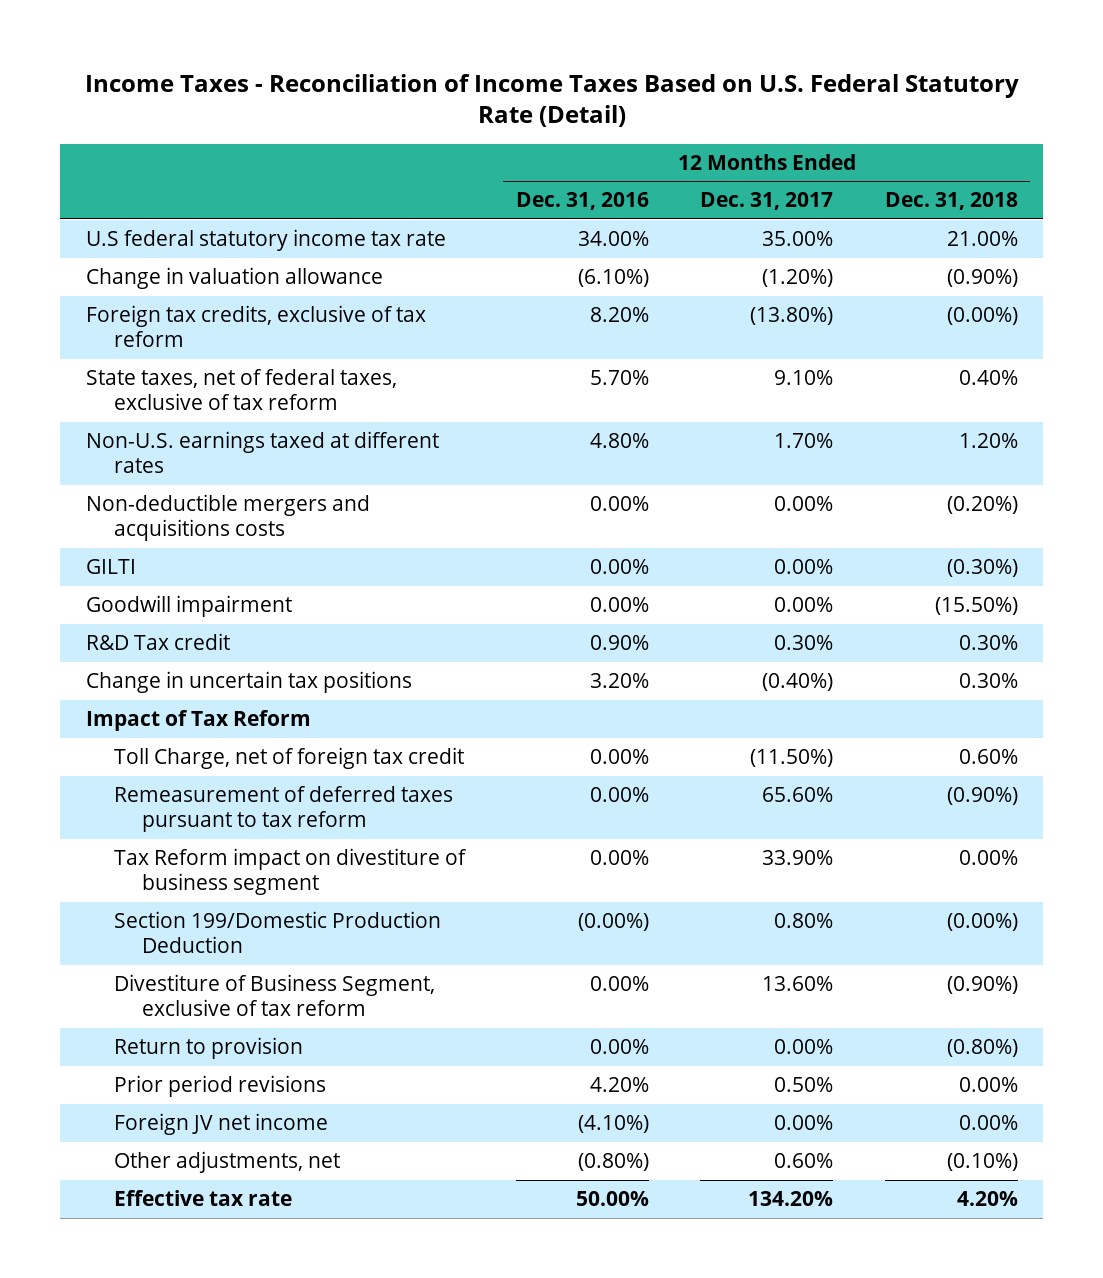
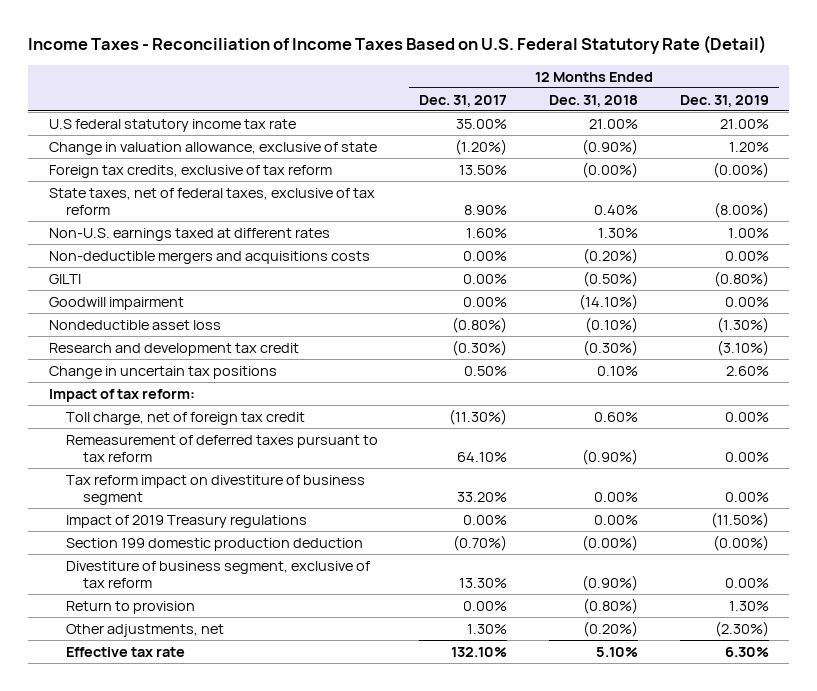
- | 12 Months Ended Dec. 31, 2016 | 12 Months Ended Dec. 31, 2017 | 12 Months Ended Dec. 31, 2018
+ | 12 Months Ended Dec. 31, 2017 | 12 Months Ended Dec. 31, 2018 | 12 Months Ended Dec. 31, 2019
- Change in valuation allowance | (6.10%) | (1.20%) | (0.90%)
- Foreign tax credits, exclusive of tax reform | 8.20% | (13.80%) | (0.00%)
- State taxes, net of federal taxes, exclusive of tax reform | 5.70% | 9.10% | 0.40%
- Non-U.S. earnings taxed at different rates | 4.80% | 1.70% | 1.20%
+ Change in valuation allowance, exclusive of state | (1.20%) | (0.90%) | 1.20%
+ Foreign tax credits, exclusive of tax reform | 13.50% | (0.00%) | (0.00%)
+ State taxes, net of federal taxes, exclusive of tax reform | 8.90% | 0.40% | (8.00%)
+ Non-U.S. earnings taxed at different rates | 1.60% | 1.30% | 1.00%
- GILTI | 0.00% | 0.00% | (0.30%)
- Goodwill impairment | 0.00% | 0.00% | (15.50%)
- R&D Tax credit | 0.90% | 0.30% | 0.30%
- Change in uncertain tax positions | 3.20% | (0.40%) | 0.30%
- Impact of Tax Reform
- Toll Charge, net of foreign tax credit | 0.00% | (11.50%) | 0.60%
- Remeasurement of deferred taxes pursuant to tax reform | 0.00% | 65.60% | (0.90%)
- Tax Reform impact on divestiture of business segment | 0.00% | 33.90% | 0.00%
- Section 199/Domestic Production Deduction | (0.00%) | 0.80% | (0.00%)
- Divestiture of Business Segment, exclusive of tax reform | 0.00% | 13.60% | (0.90%)
+ GILTI | 0.00% | (0.50%) | (0.80%)
+ Goodwill impairment | 0.00% | (14.10%) | 0.00%
+ Nondeductible asset loss | (0.80%) | (0.10%) | (1.30%)
+ Research and development tax credit | (0.30%) | (0.30%) | (3.10%)
+ Change in uncertain tax positions | 0.50% | 0.10% | 2.60%
+ Impact of tax reform:
+ Toll charge, net of foreign tax credit | (11.30%) | 0.60% | 0.00%
+ Remeasurement of deferred taxes pursuant to tax reform | 64.10% | (0.90%) | 0.00%
+ Tax reform impact on divestiture of business segment | 33.20% | 0.00% | 0.00%
+ Impact of 2019 Treasury regulations | 0.00% | 0.00% | (11.50%)
+ Section 199 domestic production deduction | (0.70%) | (0.00%) | (0.00%)
+ Divestiture of business segment, exclusive of tax reform | 13.30% | (0.90%) | 0.00%
- Prior period revisions | 4.20% | 0.50% | 0.00%
- Foreign JV net income | (4.10%) | 0.00% | 0.00%
- Other adjustments, net | (0.80%) | 0.60% | (0.10%)
- Effective tax rate | 50.00% | 134.20% | 4.20%
+ Other adjustments, net | 1.30% | (0.20%) | (2.30%)
+ Effective tax rate | 132.10% | 5.10% | 6.30%

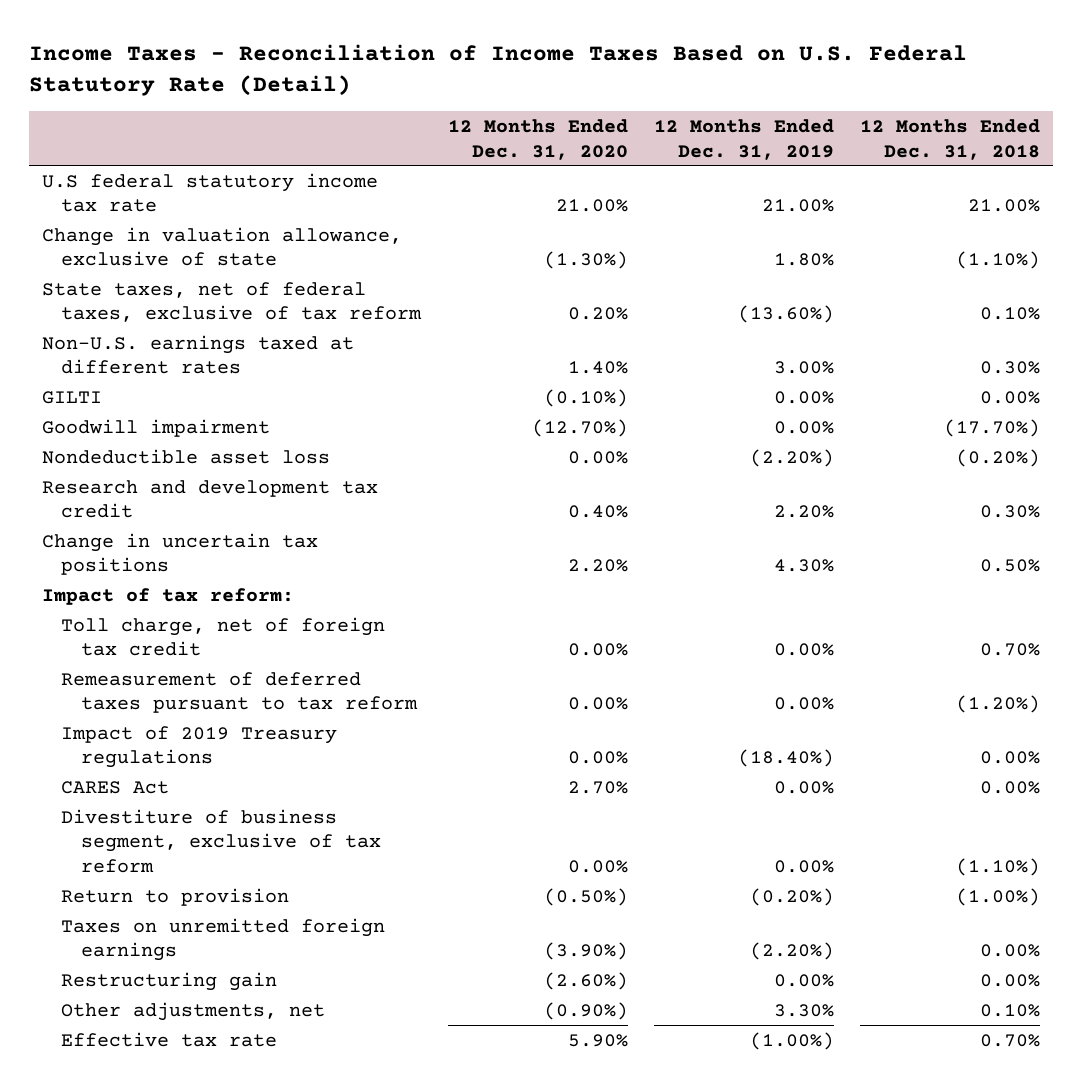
- | 12 Months Ended Dec. 31, 2017 | 12 Months Ended Dec. 31, 2018 | 12 Months Ended Dec. 31, 2019
+ | 12 Months Ended Dec. 31, 2020 | 12 Months Ended Dec. 31, 2019 | 12 Months Ended Dec. 31, 2018
- Change in valuation allowance, exclusive of state | (1.20%) | (0.90%) | 1.20%
- Foreign tax credits, exclusive of tax reform | 13.50% | (0.00%) | (0.00%)
- State taxes, net of federal taxes, exclusive of tax reform | 8.90% | 0.40% | (8.00%)
- Non-U.S. earnings taxed at different rates | 1.60% | 1.30% | 1.00%
- Non-deductible mergers and acquisitions costs | 0.00% | (0.20%) | 0.00%
- GILTI | 0.00% | (0.50%) | (0.80%)
- Goodwill impairment | 0.00% | (14.10%) | 0.00%
- Nondeductible asset loss | (0.80%) | (0.10%) | (1.30%)
- Research and development tax credit | (0.30%) | (0.30%) | (3.10%)
- Change in uncertain tax positions | 0.50% | 0.10% | 2.60%
+ Change in valuation allowance, exclusive of state | (1.30%) | 1.80% | (1.10%)
+ State taxes, net of federal taxes, exclusive of tax reform | 0.20% | (13.60%) | 0.10%
+ Non-U.S. earnings taxed at different rates | 1.40% | 3.00% | 0.30%
+ GILTI | (0.10%) | 0.00% | 0.00%
+ Goodwill impairment | (12.70%) | 0.00% | (17.70%)
+ Nondeductible asset loss | 0.00% | (2.20%) | (0.20%)
+ Research and development tax credit | 0.40% | 2.20% | 0.30%
+ Change in uncertain tax positions | 2.20% | 4.30% | 0.50%
- Toll charge, net of foreign tax credit | (11.30%) | 0.60% | 0.00%
- Remeasurement of deferred taxes pursuant to tax reform | 64.10% | (0.90%) | 0.00%
- Tax reform impact on divestiture of business segment | 33.20% | 0.00% | 0.00%
- Impact of 2019 Treasury regulations | 0.00% | 0.00% | (11.50%)
- Section 199 domestic production deduction | (0.70%) | (0.00%) | (0.00%)
- Divestiture of business segment, exclusive of tax reform | 13.30% | (0.90%) | 0.00%
- Return to provision | 0.00% | (0.80%) | 1.30%
- Other adjustments, net | 1.30% | (0.20%) | (2.30%)
- Effective tax rate | 132.10% | 5.10% | 6.30%
+ Toll charge, net of foreign tax credit | 0.00% | 0.00% | 0.70%
+ Remeasurement of deferred taxes pursuant to tax reform | 0.00% | 0.00% | (1.20%)
+ Impact of 2019 Treasury regulations | 0.00% | (18.40%) | 0.00%
+ CARES Act | 2.70% | 0.00% | 0.00%
+ Divestiture of business segment, exclusive of tax reform | 0.00% | 0.00% | (1.10%)
+ Return to provision | (0.50%) | (0.20%) | (1.00%)
+ Taxes on unremitted foreign earnings | (3.90%) | (2.20%) | 0.00%
+ Restructuring gain | (2.60%) | 0.00% | 0.00%
+ Other adjustments, net | (0.90%) | 3.30% | 0.10%
+ Effective tax rate | 5.90% | (1.00%) | 0.70%

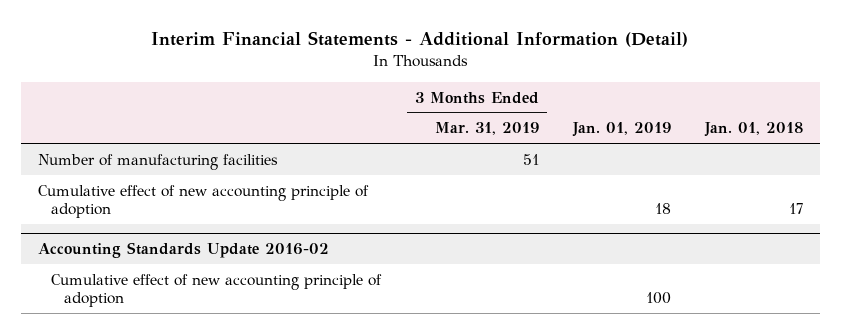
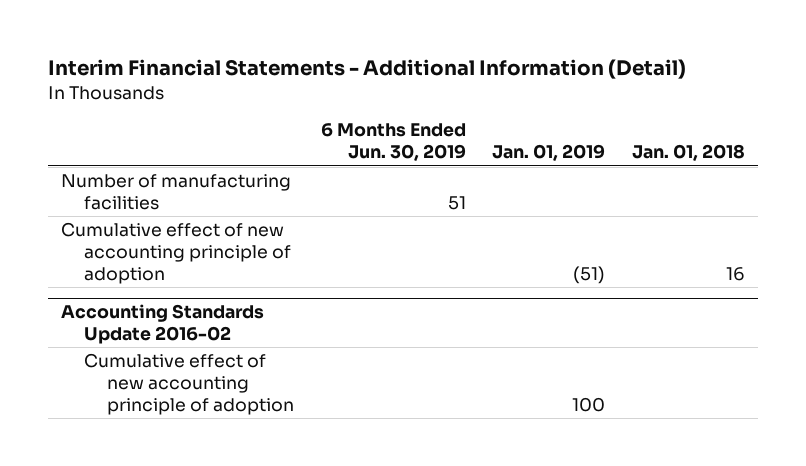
- | 3 Months Ended Mar. 31, 2019 | Jan. 01, 2019 | Jan. 01, 2018
+ | 6 Months Ended Jun. 30, 2019 | Jan. 01, 2019 | Jan. 01, 2018
- Cumulative effect of new accounting principle of adoption | | 18 | 17
+ Cumulative effect of new accounting principle of adoption | | (51) | 16

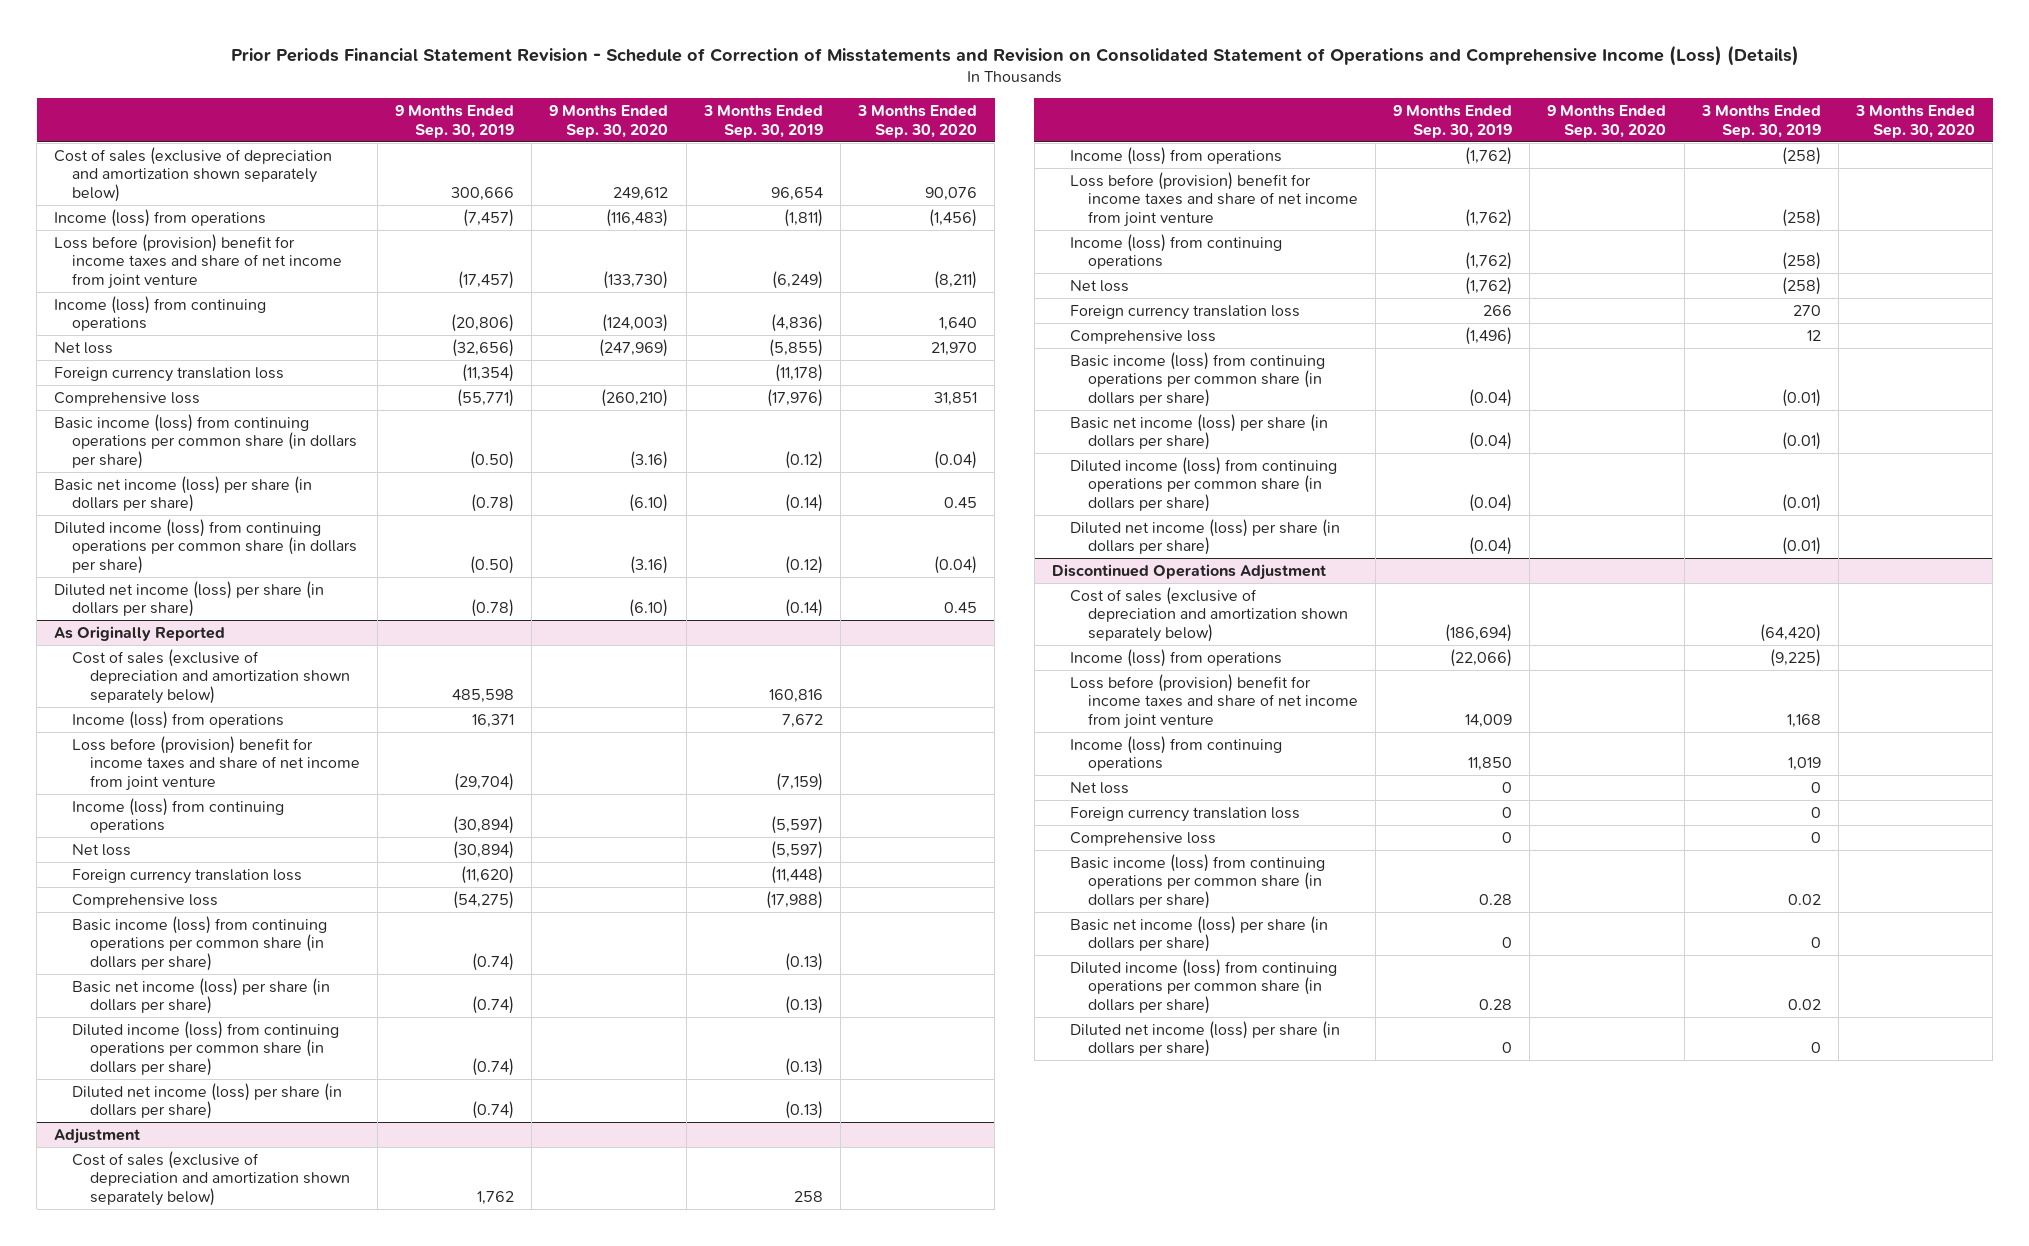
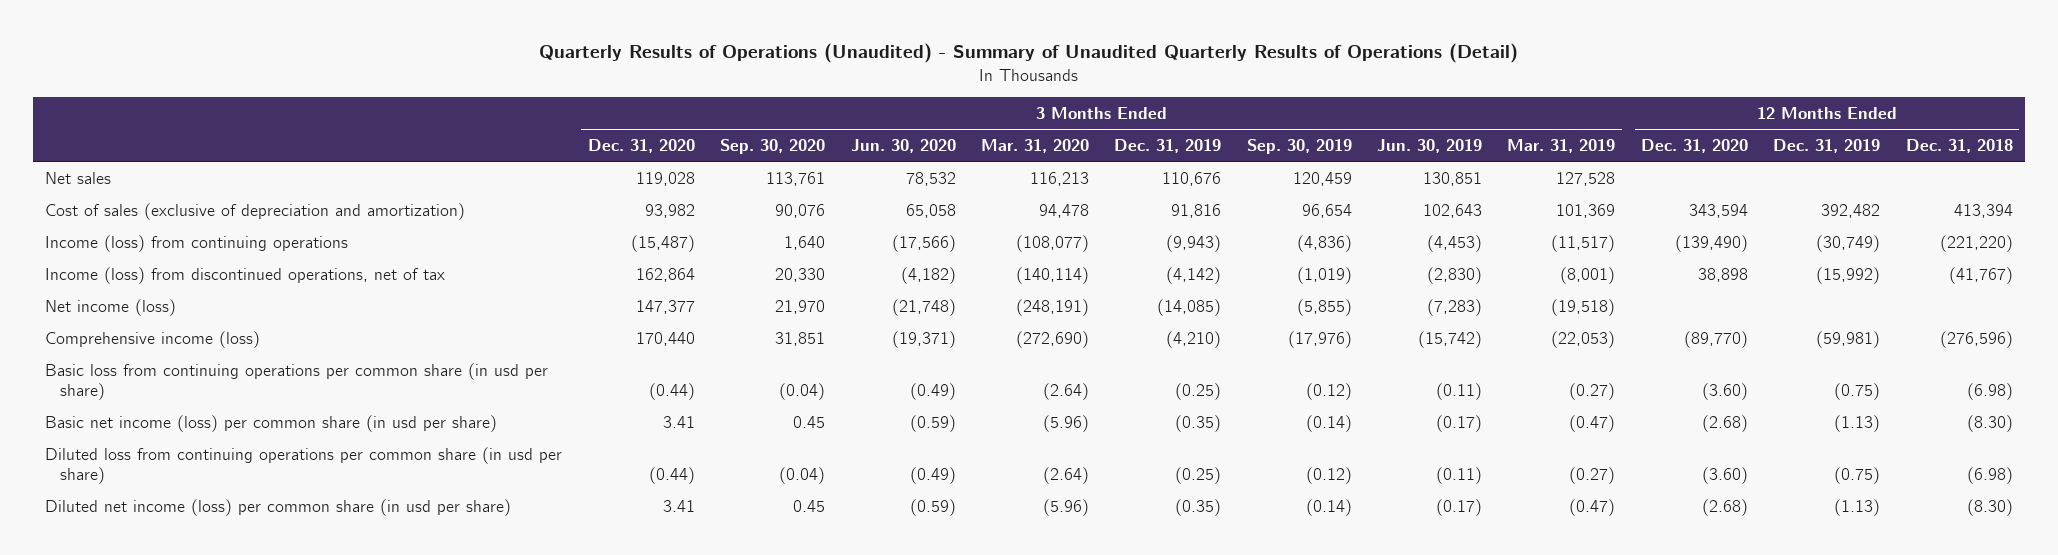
- Prior Periods Financial Statement Revision - Schedule of Correction of Misstatements and Revision on Consolidated Statement of Operations and Comprehensive Income (Loss) (Details)
+ Quarterly Results of Operations (Unaudited) - Summary of Unaudited Quarterly Results of Operations (Detail)
- | 9 Months Ended Sep. 30, 2019 | 9 Months Ended Sep. 30, 2020 | 3 Months Ended Sep. 30, 2019 | 3 Months Ended Sep. 30, 2020
+ | 3 Months Ended Dec. 31, 2020 | 3 Months Ended Sep. 30, 2020 | 3 Months Ended Jun. 30, 2020 | 3 Months Ended Mar. 31, 2020 | 3 Months Ended Dec. 31, 2019 | 3 Months Ended Sep. 30, 2019 | 3 Months Ended Jun. 30, 2019 | 3 Months Ended Mar. 31, 2019 | 12 Months Ended Dec. 31, 2020 | 12 Months Ended Dec. 31, 2019 | 12 Months Ended Dec. 31, 2018
- Cost of sales (exclusive of depreciation and amortization shown separately below) | 300,666 | 249,612 | 96,654 | 90,076
- Income (loss) from operations | (7,457) | (116,483) | (1,811) | (1,456)
- Loss before (provision) benefit for income taxes and share of net income from joint venture | (17,457) | (133,730) | (6,249) | (8,211)
+ Net sales | 119,028 | 113,761 | 78,532 | 116,213 | 110,676 | 120,459 | 130,851 | 127,528 | | |
+ Cost of sales (exclusive of depreciation and amortization) | 93,982 | 90,076 | 65,058 | 94,478 | 91,816 | 96,654 | 102,643 | 101,369 | 343,594 | 392,482 | 413,394
- Net loss | (32,656) | (247,969) | (5,855) | 21,970
- Foreign currency translation loss | (11,354) | | (11,178) |
- Comprehensive loss | (55,771) | (260,210) | (17,976) | 31,851
- Basic income (loss) from continuing operations per common share (in dollars per share) | (0.50) | (3.16) | (0.12) | (0.04)
- Basic net income (loss) per share (in dollars per share) | (0.78) | (6.10) | (0.14) | 0.45
- Diluted income (loss) from continuing operations per common share (in dollars per share) | (0.50) | (3.16) | (0.12) | (0.04)
- Diluted net income (loss) per share (in dollars per share) | (0.78) | (6.10) | (0.14) | 0.45
- As Originally Reported
- Cost of sales (exclusive of depreciation and amortization shown separately below) | 485,598 | | 160,816 |
- Income (loss) from operations | 16,371 | | 7,672 |
- Loss before (provision) benefit for income taxes and share of net income from joint venture | (29,704) | | (7,159) |
- Income (loss) from continuing operations | (30,894) | | (5,597) |
- Net loss | (30,894) | | (5,597) |
- Foreign currency translation loss | (11,620) | | (11,448) |
- Comprehensive loss | (54,275) | | (17,988) |
- Basic income (loss) from continuing operations per common share (in dollars per share) | (0.74) | | (0.13) |
- Basic net income (loss) per share (in dollars per share) | (0.74) | | (0.13) |
- Diluted income (loss) from continuing operations per common share (in dollars per share) | (0.74) | | (0.13) |
- Diluted net income (loss) per share (in dollars per share) | (0.74) | | (0.13) |
- Adjustment
- Cost of sales (exclusive of depreciation and amortization shown separately below) | 1,762 | | 258 |
- Income (loss) from operations | (1,762) | | (258) |
- Loss before (provision) benefit for income taxes and share of net income from joint venture | (1,762) | | (258) |
- Income (loss) from continuing operations | (1,762) | | (258) |
- Net loss | (1,762) | | (258) |
- Foreign currency translation loss | 266 | | 270 |
- Comprehensive loss | (1,496) | | 12 |
- Basic income (loss) from continuing operations per common share (in dollars per share) | (0.04) | | (0.01) |
- Basic net income (loss) per share (in dollars per share) | (0.04) | | (0.01) |
- Diluted income (loss) from continuing operations per common share (in dollars per share) | (0.04) | | (0.01) |
- Diluted net income (loss) per share (in dollars per share) | (0.04) | | (0.01) |
- Discontinued Operations Adjustment
- Cost of sales (exclusive of depreciation and amortization shown separately below) | (186,694) | | (64,420) |
- Income (loss) from operations | (22,066) | | (9,225) |
- Loss before (provision) benefit for income taxes and share of net income from joint venture | 14,009 | | 1,168 |
- Income (loss) from continuing operations | 11,850 | | 1,019 |
- Net loss | 0 | | 0 |
- Foreign currency translation loss | 0 | | 0 |
- Comprehensive loss | 0 | | 0 |
- Basic income (loss) from continuing operations per common share (in dollars per share) | 0.28 | | 0.02 |
- Basic net income (loss) per share (in dollars per share) | 0 | | 0 |
- Diluted income (loss) from continuing operations per common share (in dollars per share) | 0.28 | | 0.02 |
- Diluted net income (loss) per share (in dollars per share) | 0 | | 0 |
+ Income (loss) from discontinued operations, net of tax | 162,864 | 20,330 | (4,182) | (140,114) | (4,142) | (1,019) | (2,830) | (8,001) | 38,898 | (15,992) | (41,767)
+ Net income (loss) | 147,377 | 21,970 | (21,748) | (248,191) | (14,085) | (5,855) | (7,283) | (19,518) | | |
+ Comprehensive income (loss) | 170,440 | 31,851 | (19,371) | (272,690) | (4,210) | (17,976) | (15,742) | (22,053) | (89,770) | (59,981) | (276,596)
+ Basic loss from continuing operations per common share (in usd per share) | (0.44) | (0.04) | (0.49) | (2.64) | (0.25) | (0.12) | (0.11) | (0.27) | (3.60) | (0.75) | (6.98)
+ Basic net income (loss) per common share (in usd per share) | 3.41 | 0.45 | (0.59) | (5.96) | (0.35) | (0.14) | (0.17) | (0.47) | (2.68) | (1.13) | (8.30)
+ Diluted loss from continuing operations per common share (in usd per share) | (0.44) | (0.04) | (0.49) | (2.64) | (0.25) | (0.12) | (0.11) | (0.27) | (3.60) | (0.75) | (6.98)
+ Diluted net income (loss) per common share (in usd per share) | 3.41 | 0.45 | (0.59) | (5.96) | (0.35) | (0.14) | (0.17) | (0.47) | (2.68) | (1.13) | (8.30)

